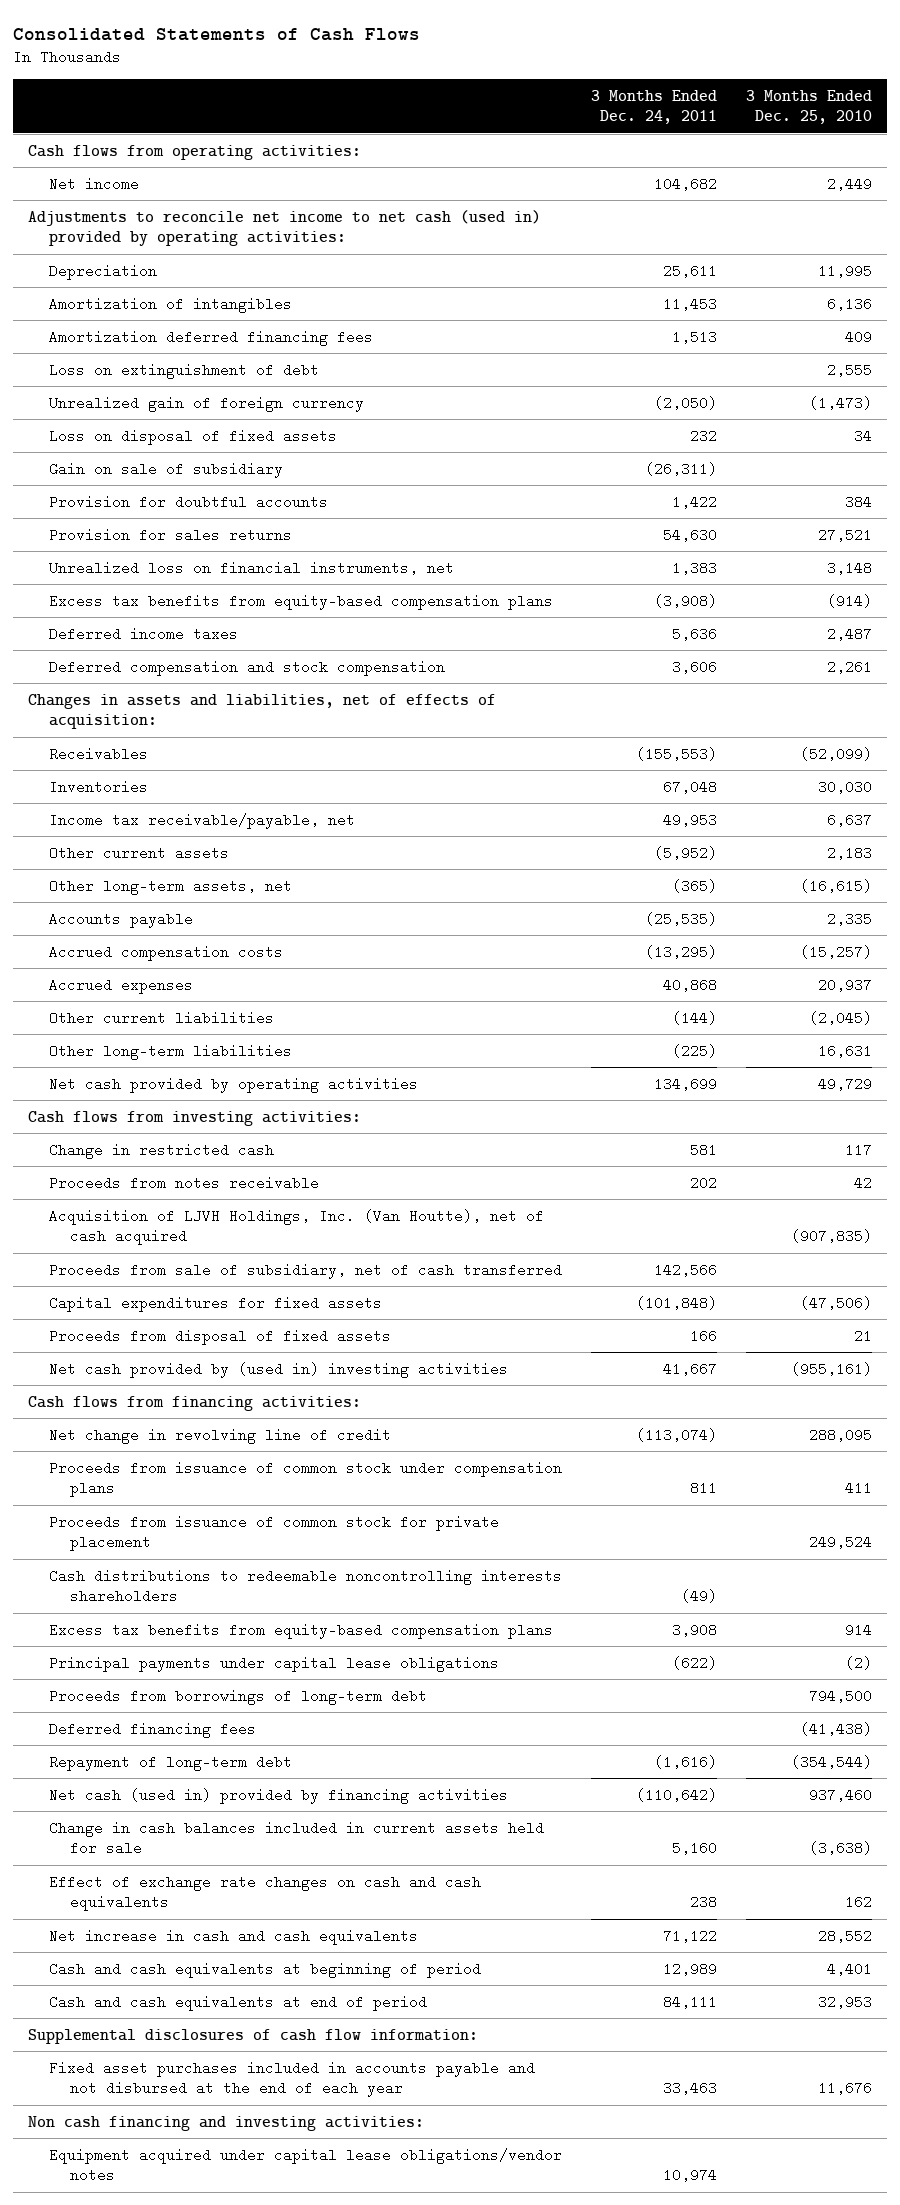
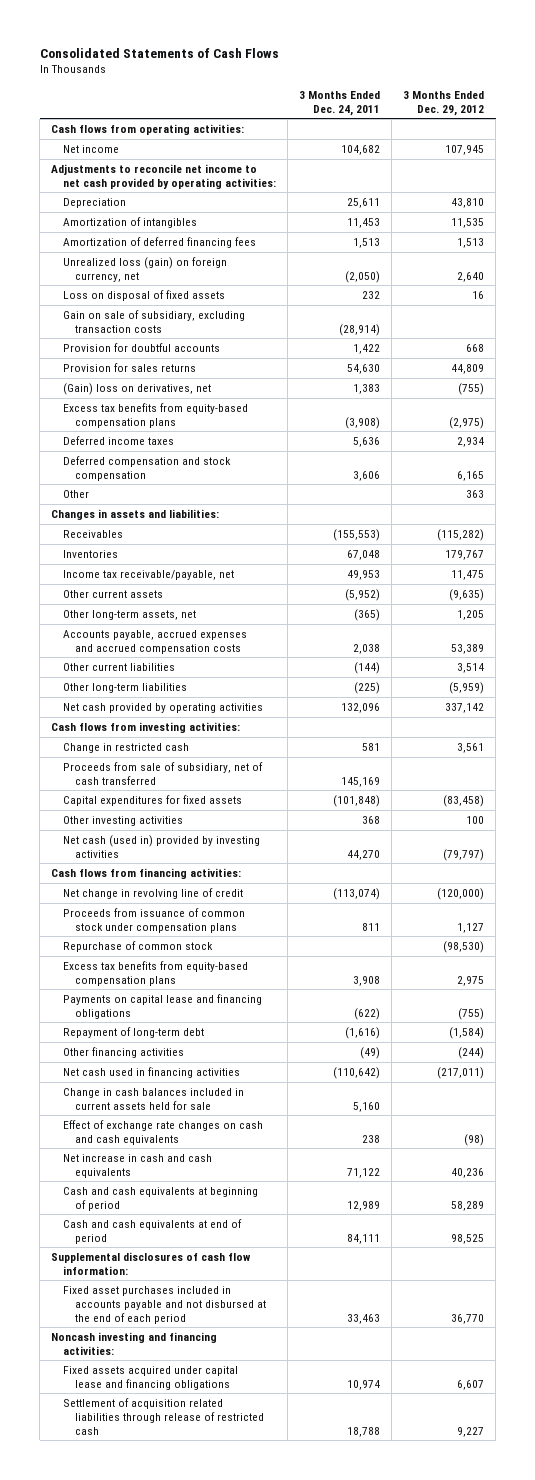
- | 3 Months Ended Dec. 24, 2011 | 3 Months Ended Dec. 25, 2010
+ | 3 Months Ended Dec. 24, 2011 | 3 Months Ended Dec. 29, 2012
- Adjustments to reconcile net income to net cash (used in) provided by operating activities:
+ Adjustments to reconcile net income to net cash provided by operating activities:
- Amortization deferred financing fees | 1,513 | 409
- Loss on extinguishment of debt | | 2,555
- Unrealized gain of foreign currency | (2,050) | (1,473)
+ Amortization of deferred financing fees | 1,513 | 1,513
+ Unrealized loss (gain) on foreign currency, net | (2,050) | 2,640
- Gain on sale of subsidiary | (26,311) |
+ Gain on sale of subsidiary, excluding transaction costs | (28,914) |
- Unrealized loss on financial instruments, net | 1,383 | 3,148
+ (Gain) loss on derivatives, net | 1,383 | (755)
- Changes in assets and liabilities, net of effects of acquisition:
+ Other | | 363
+ Changes in assets and liabilities:
- Accounts payable | (25,535) | 2,335
- Accrued compensation costs | (13,295) | (15,257)
- Accrued expenses | 40,868 | 20,937
+ Accounts payable, accrued expenses and accrued compensation costs | 2,038 | 53,389
- Net cash provided by operating activities | 134,699 | 49,729
+ Net cash provided by operating activities | 132,096 | 337,142
- Proceeds from notes receivable | 202 | 42
- Acquisition of LJVH Holdings, Inc. (Van Houtte), net of cash acquired | | (907,835)
- Proceeds from sale of subsidiary, net of cash transferred | 142,566 |
+ Proceeds from sale of subsidiary, net of cash transferred | 145,169 |
- Proceeds from disposal of fixed assets | 166 | 21
- Net cash provided by (used in) investing activities | 41,667 | (955,161)
+ Other investing activities | 368 | 100
+ Net cash (used in) provided by investing activities | 44,270 | (79,797)
- Proceeds from issuance of common stock for private placement | | 249,524
- Cash distributions to redeemable noncontrolling interests shareholders | (49) |
+ Repurchase of common stock | | (98,530)
- Principal payments under capital lease obligations | (622) | (2)
- Proceeds from borrowings of long-term debt | | 794,500
- Deferred financing fees | | (41,438)
+ Payments on capital lease and financing obligations | (622) | (755)
- Net cash (used in) provided by financing activities | (110,642) | 937,460
+ Other financing activities | (49) | (244)
+ Net cash used in financing activities | (110,642) | (217,011)
- Fixed asset purchases included in accounts payable and not disbursed at the end of each year | 33,463 | 11,676
- Non cash financing and investing activities:
- Equipment acquired under capital lease obligations/vendor notes | 10,974 |
+ Fixed asset purchases included in accounts payable and not disbursed at the end of each period | 33,463 | 36,770
+ Noncash investing and financing activities:
+ Fixed assets acquired under capital lease and financing obligations | 10,974 | 6,607
+ Settlement of acquisition related liabilities through release of restricted cash | 18,788 | 9,227

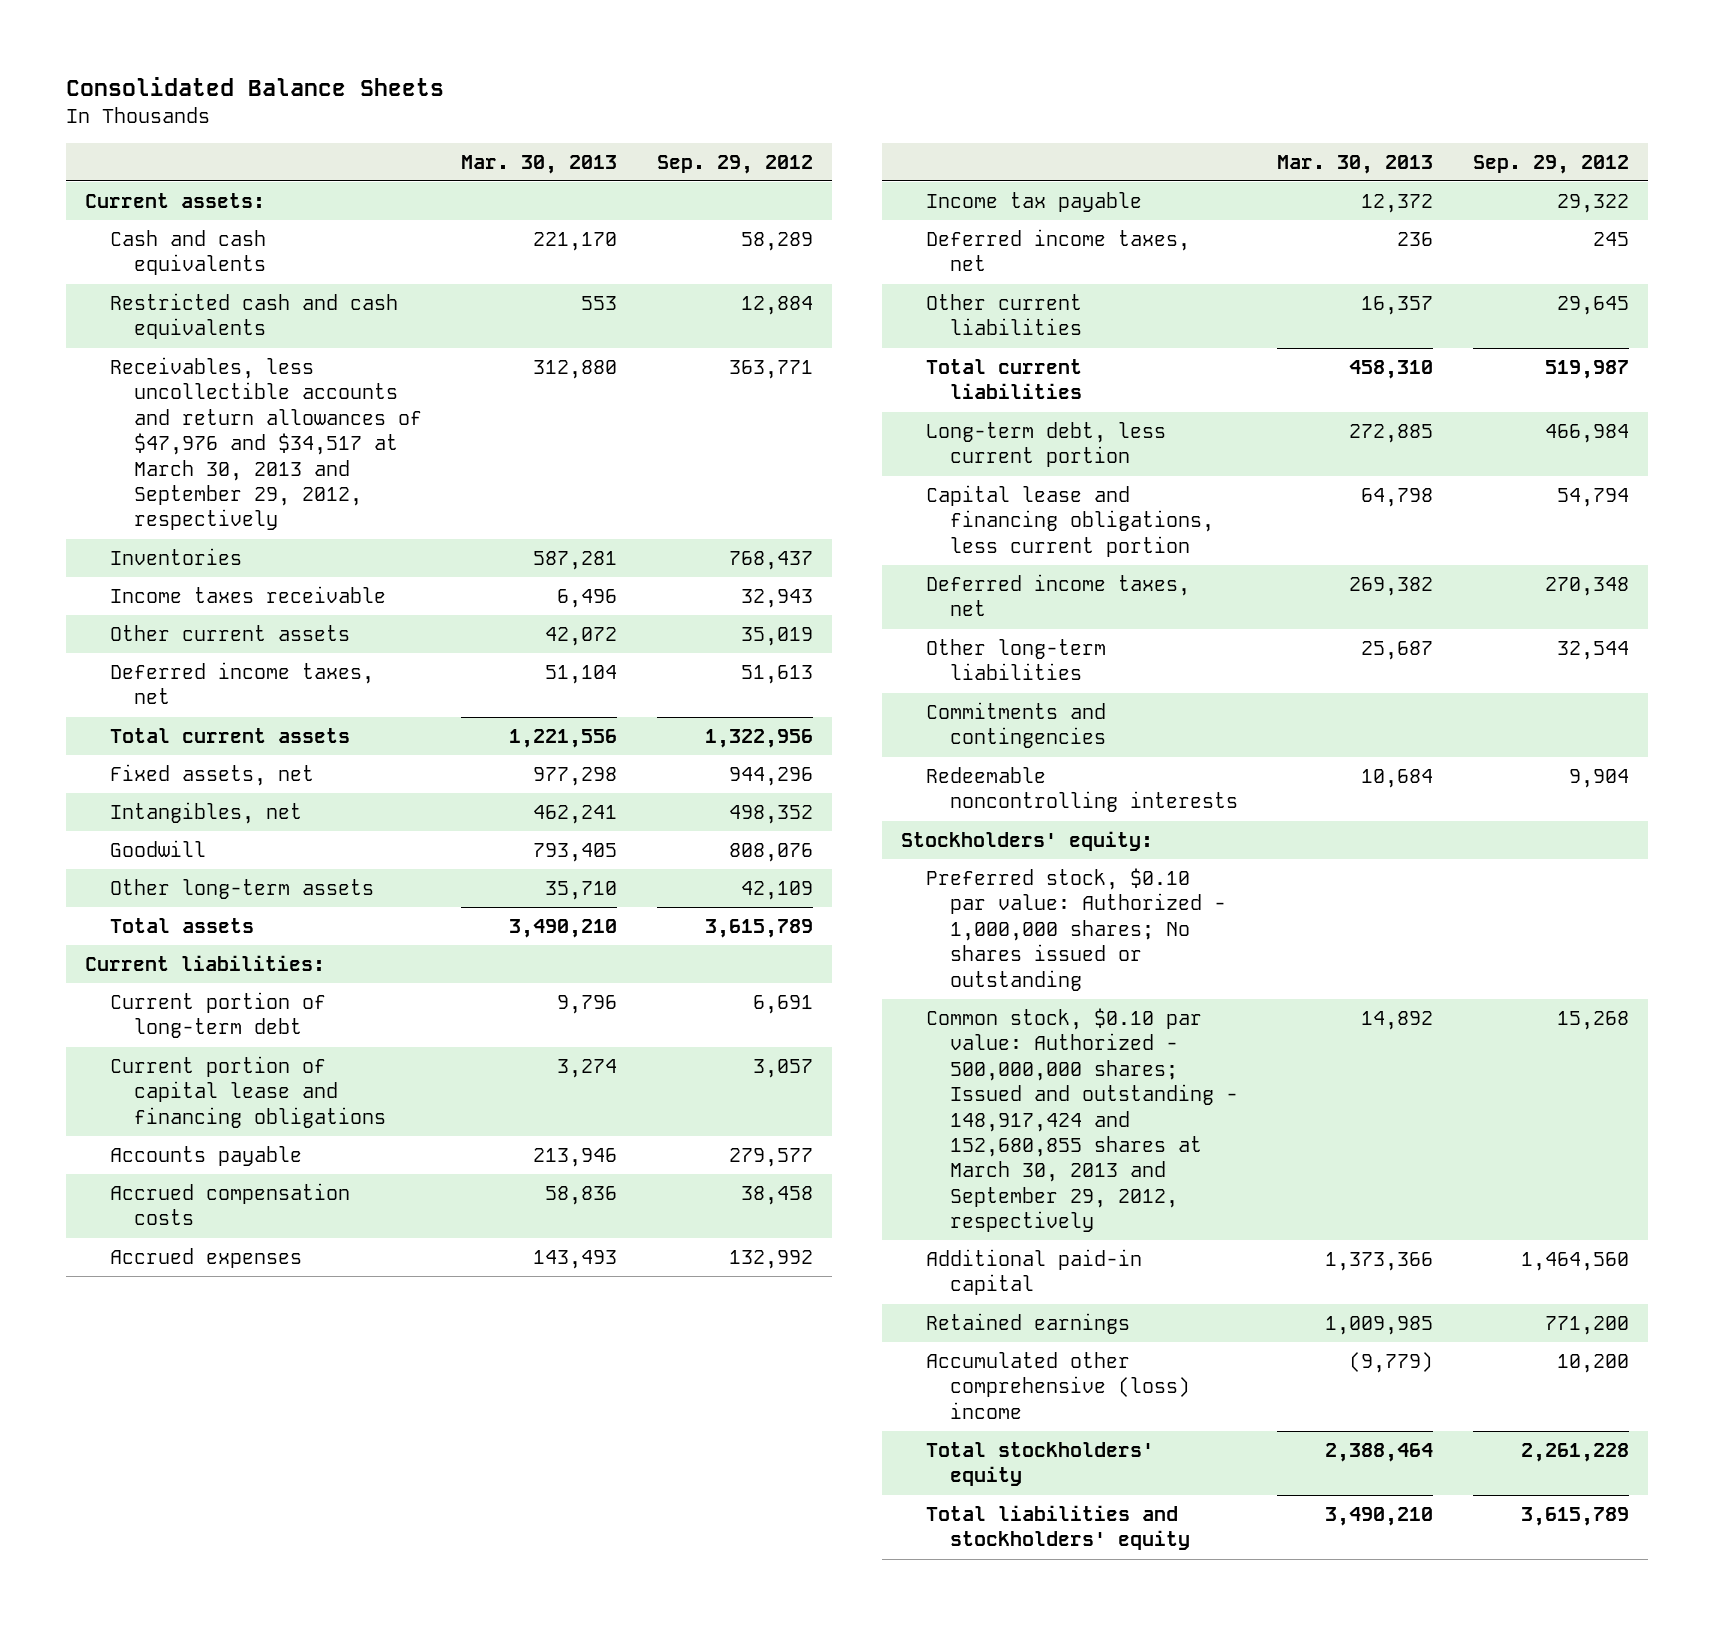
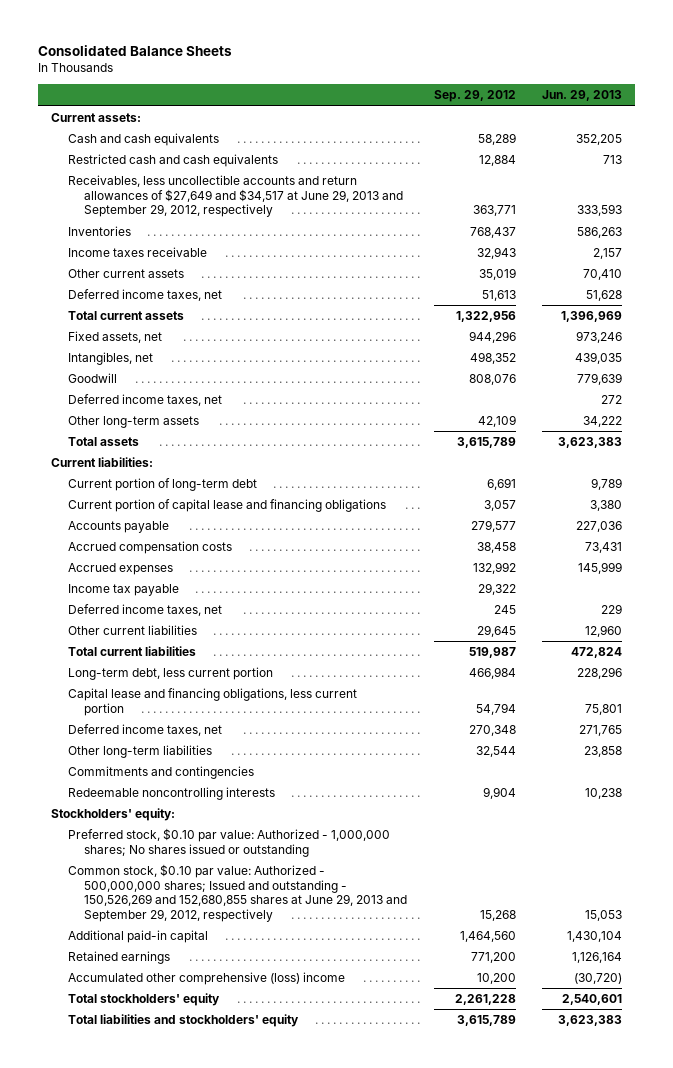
- | Mar. 30, 2013 | Sep. 29, 2012
+ | Sep. 29, 2012 | Jun. 29, 2013
- Receivables, less uncollectible accounts and return allowances of $47,976 and $34,517 at March 30, 2013 and September 29, 2012, respectively | 312,880 | 363,771
+ Receivables, less uncollectible accounts and return allowances of $27,649 and $34,517 at June 29, 2013 and September 29, 2012, respectively | 363,771 | 333,593
+ Deferred income taxes, net | | 272
- Common stock, $0.10 par value: Authorized - 500,000,000 shares; Issued and outstanding - 148,917,424 and 152,680,855 shares at March 30, 2013 and September 29, 2012, respectively | 14,892 | 15,268
+ Common stock, $0.10 par value: Authorized - 500,000,000 shares; Issued and outstanding - 150,526,269 and 152,680,855 shares at June 29, 2013 and September 29, 2012, respectively | 15,268 | 15,053

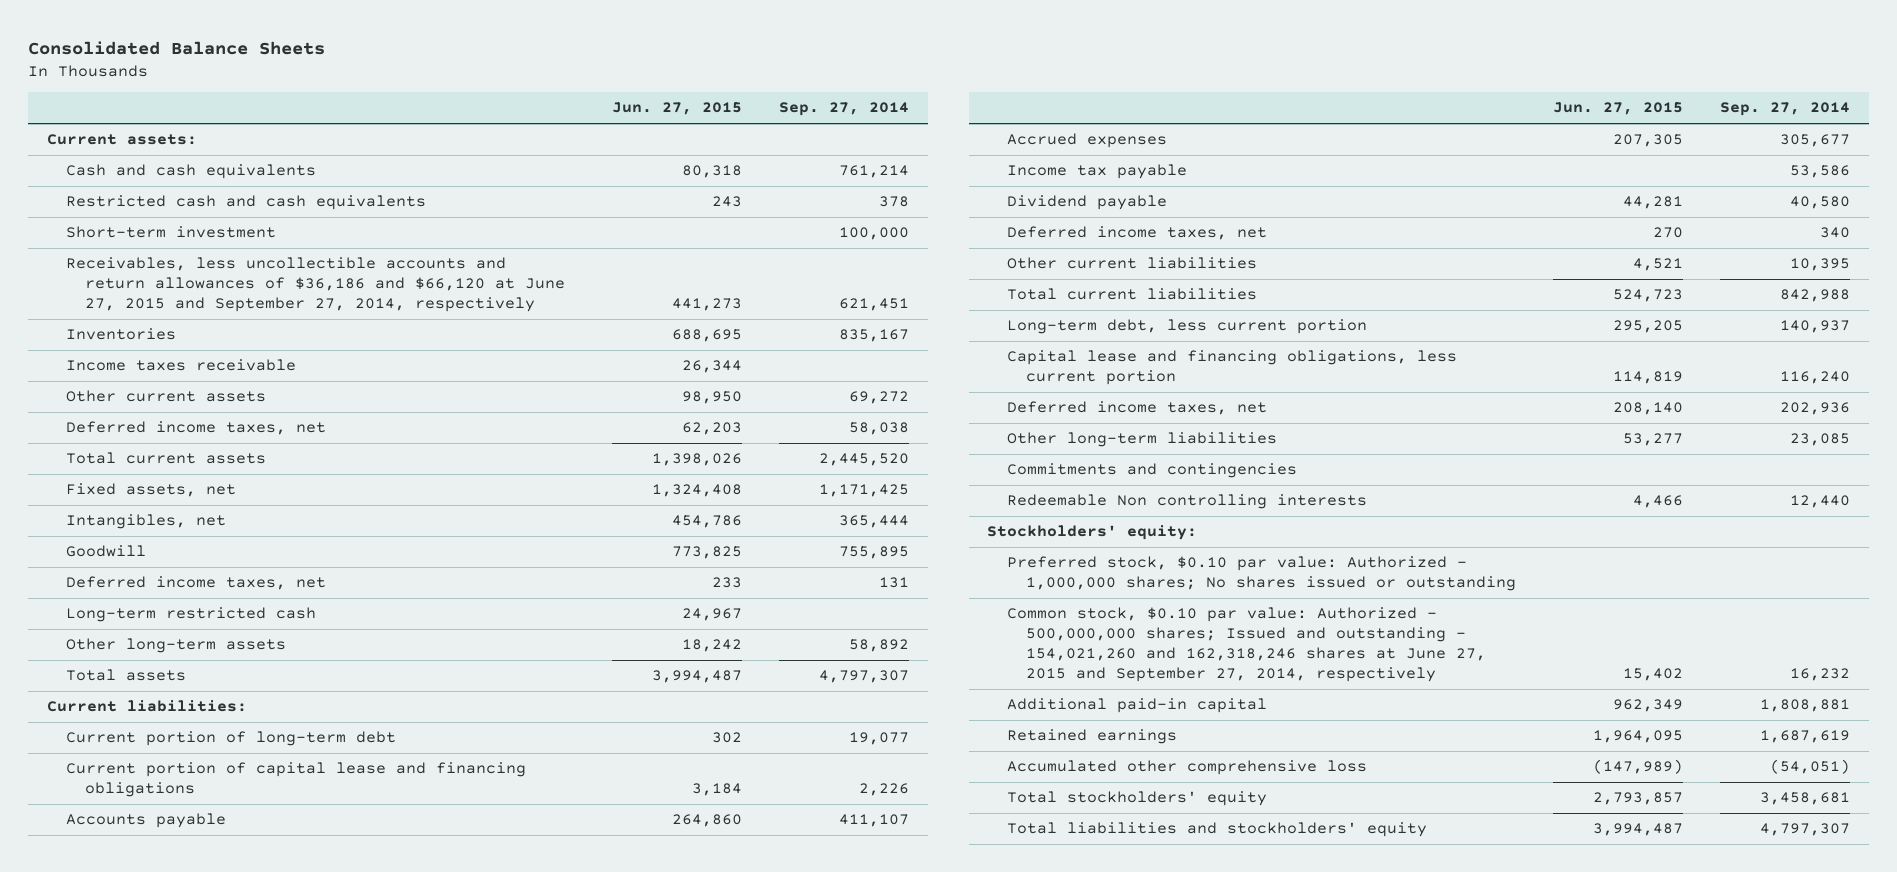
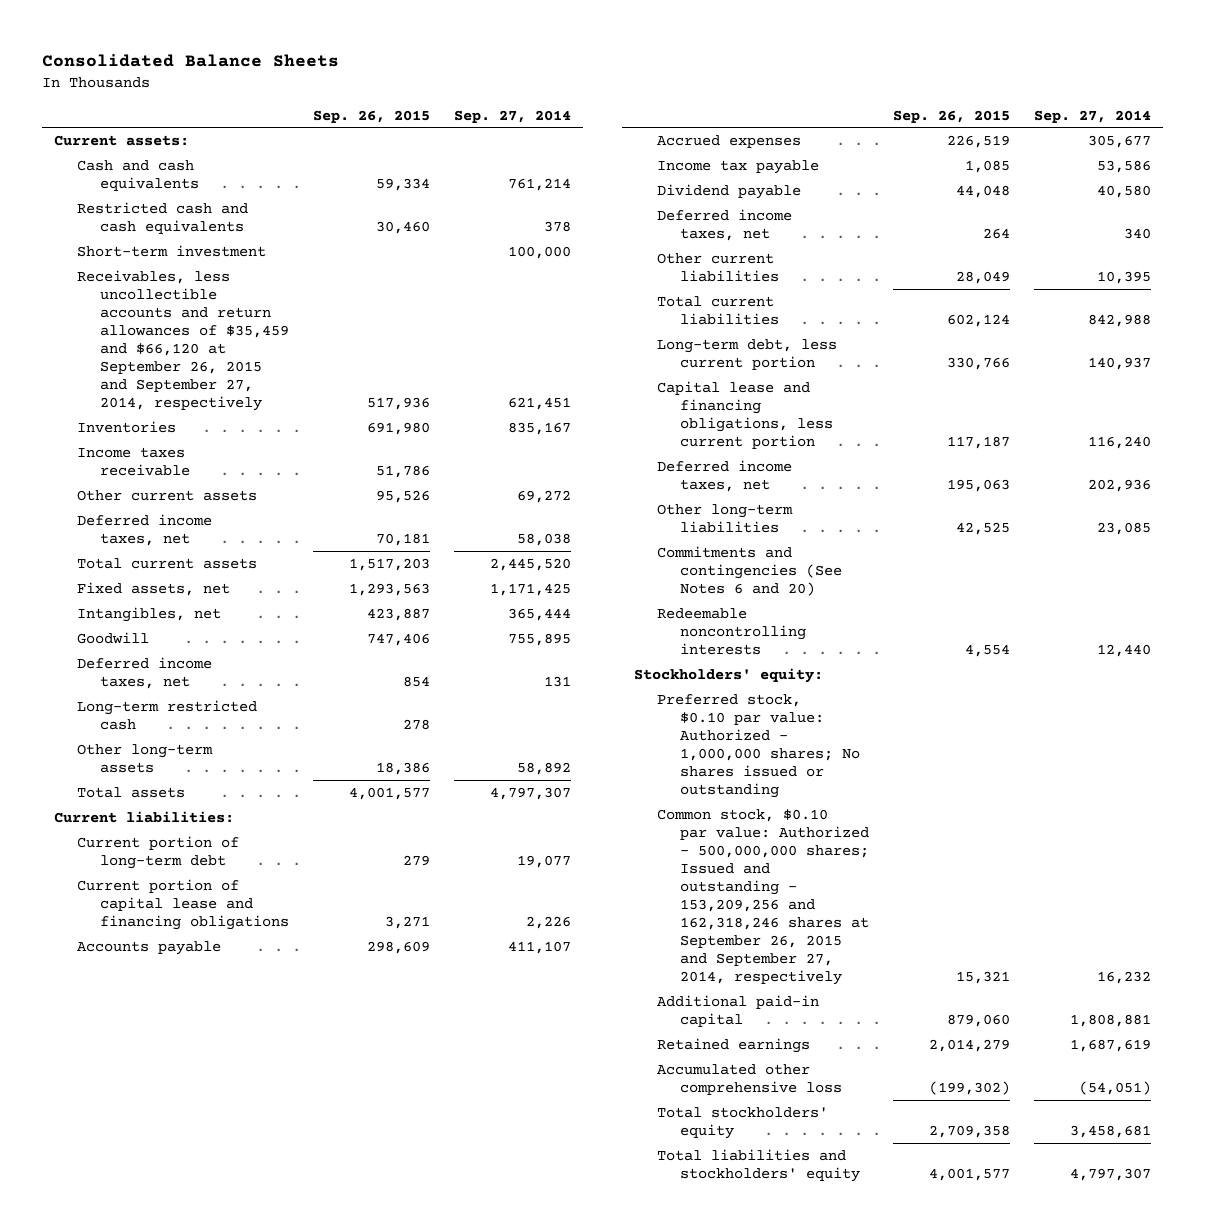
- | Jun. 27, 2015 | Sep. 27, 2014
+ | Sep. 26, 2015 | Sep. 27, 2014
- Receivables, less uncollectible accounts and return allowances of $36,186 and $66,120 at June 27, 2015 and September 27, 2014, respectively | 441,273 | 621,451
+ Receivables, less uncollectible accounts and return allowances of $35,459 and $66,120 at September 26, 2015 and September 27, 2014, respectively | 517,936 | 621,451
- Commitments and contingencies
- Redeemable Non controlling interests | 4,466 | 12,440
+ Commitments and contingencies (See Notes 6 and 20)
+ Redeemable noncontrolling interests | 4,554 | 12,440
- Common stock, $0.10 par value: Authorized - 500,000,000 shares; Issued and outstanding - 154,021,260 and 162,318,246 shares at June 27, 2015 and September 27, 2014, respectively | 15,402 | 16,232
+ Common stock, $0.10 par value: Authorized - 500,000,000 shares; Issued and outstanding - 153,209,256 and 162,318,246 shares at September 26, 2015 and September 27, 2014, respectively | 15,321 | 16,232

